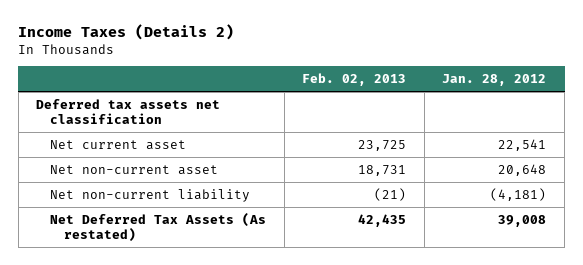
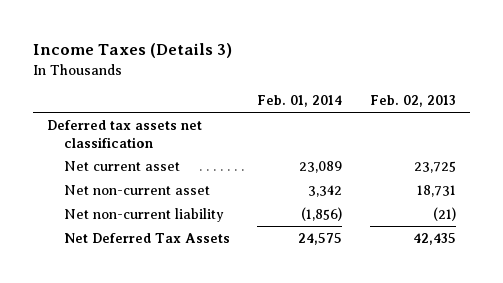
- Income Taxes (Details 2)
+ Income Taxes (Details 3)
- | Feb. 02, 2013 | Jan. 28, 2012
+ | Feb. 01, 2014 | Feb. 02, 2013
- Net Deferred Tax Assets (As restated) | 42,435 | 39,008
+ Net Deferred Tax Assets | 24,575 | 42,435

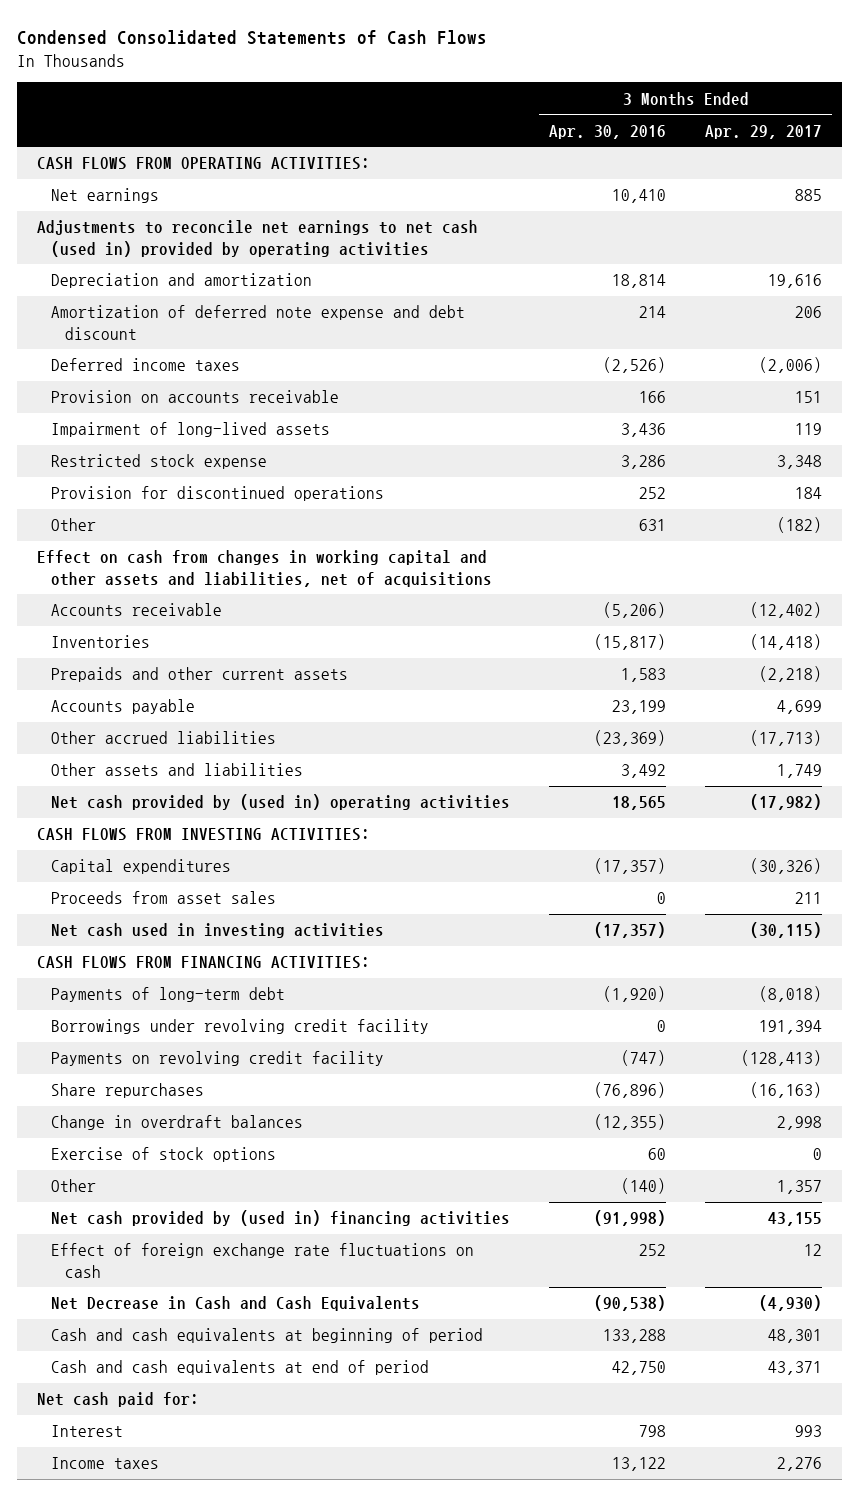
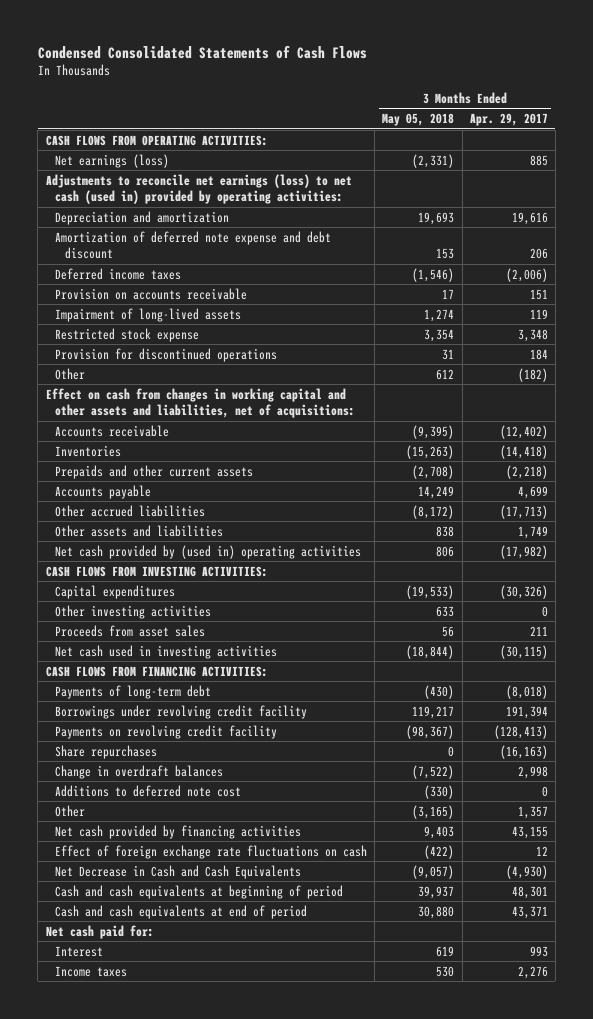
- | 3 Months Ended Apr. 30, 2016 | 3 Months Ended Apr. 29, 2017
+ | 3 Months Ended May 05, 2018 | 3 Months Ended Apr. 29, 2017
- Net earnings | 10,410 | 885
- Adjustments to reconcile net earnings to net cash (used in) provided by operating activities
+ Net earnings (loss) | (2,331) | 885
+ Adjustments to reconcile net earnings (loss) to net cash (used in) provided by operating activities:
- Effect on cash from changes in working capital and other assets and liabilities, net of acquisitions
+ Effect on cash from changes in working capital and other assets and liabilities, net of acquisitions:
+ Other investing activities | 633 | 0
- Exercise of stock options | 60 | 0
+ Additions to deferred note cost | (330) | 0
- Net cash provided by (used in) financing activities | (91,998) | 43,155
+ Net cash provided by financing activities | 9,403 | 43,155

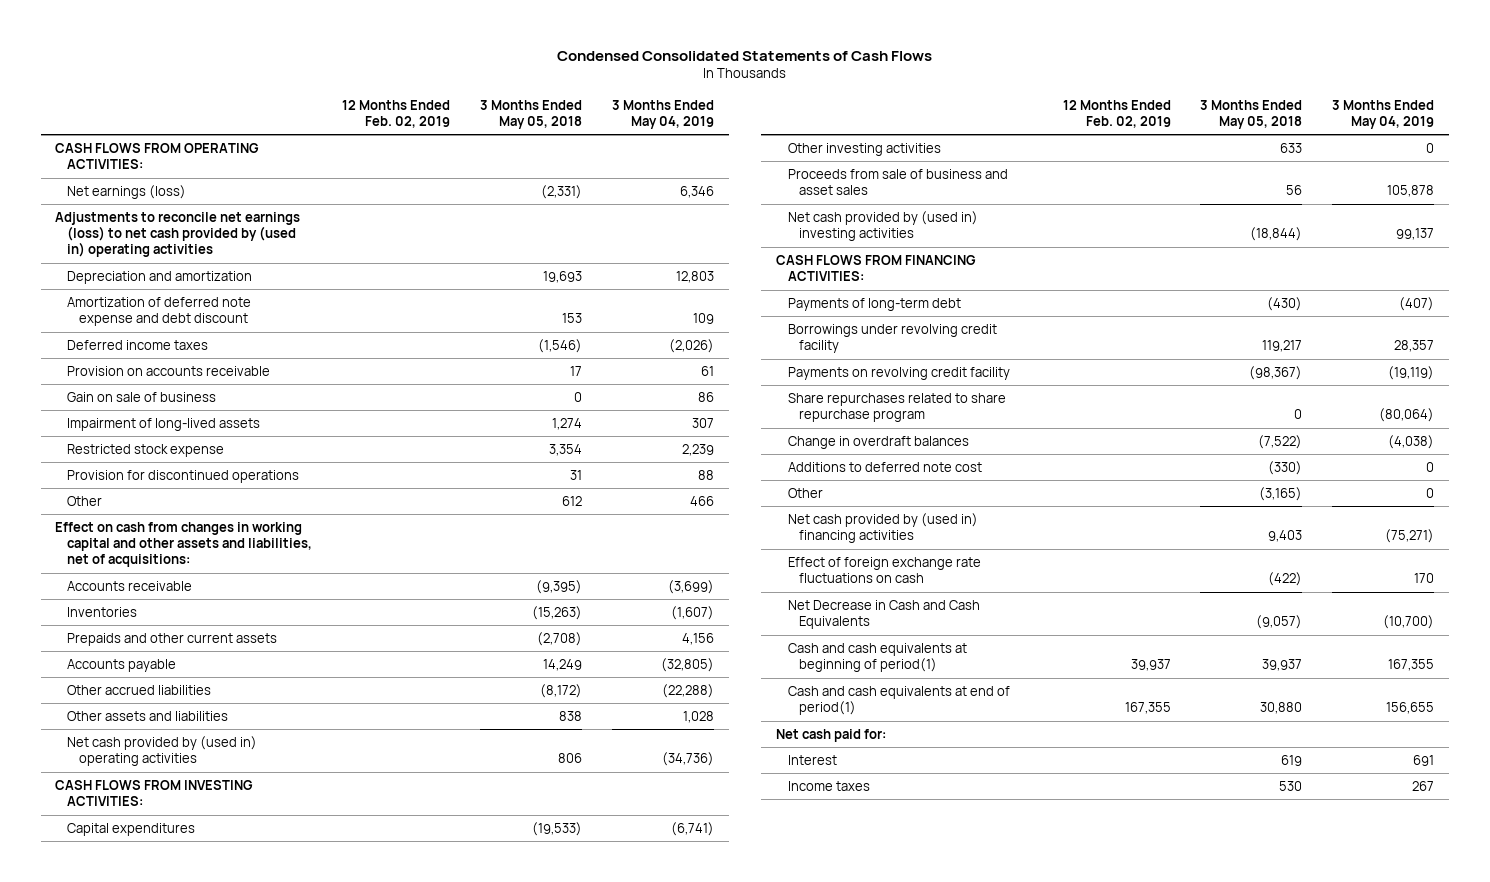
- | 3 Months Ended May 05, 2018 | 3 Months Ended Apr. 29, 2017
+ | 12 Months Ended Feb. 02, 2019 | 3 Months Ended May 05, 2018 | 3 Months Ended May 04, 2019
- Adjustments to reconcile net earnings (loss) to net cash (used in) provided by operating activities:
+ Adjustments to reconcile net earnings (loss) to net cash provided by (used in) operating activities
+ Gain on sale of business | | 0 | 86
- Proceeds from asset sales | 56 | 211
- Net cash used in investing activities | (18,844) | (30,115)
+ Proceeds from sale of business and asset sales | | 56 | 105,878
+ Net cash provided by (used in) investing activities | | (18,844) | 99,137
- Share repurchases | 0 | (16,163)
+ Share repurchases related to share repurchase program | | 0 | (80,064)
- Net cash provided by financing activities | 9,403 | 43,155
+ Net cash provided by (used in) financing activities | | 9,403 | (75,271)
- Cash and cash equivalents at beginning of period | 39,937 | 48,301
- Cash and cash equivalents at end of period | 30,880 | 43,371
+ Cash and cash equivalents at beginning of period(1) | 39,937 | 39,937 | 167,355
+ Cash and cash equivalents at end of period(1) | 167,355 | 30,880 | 156,655

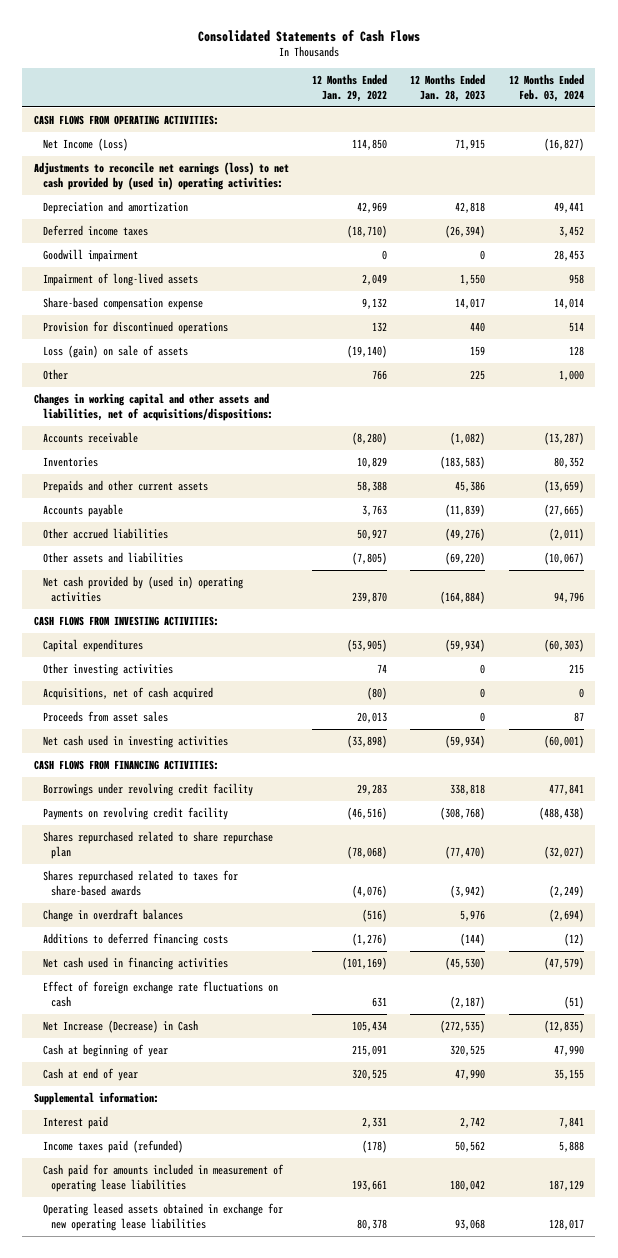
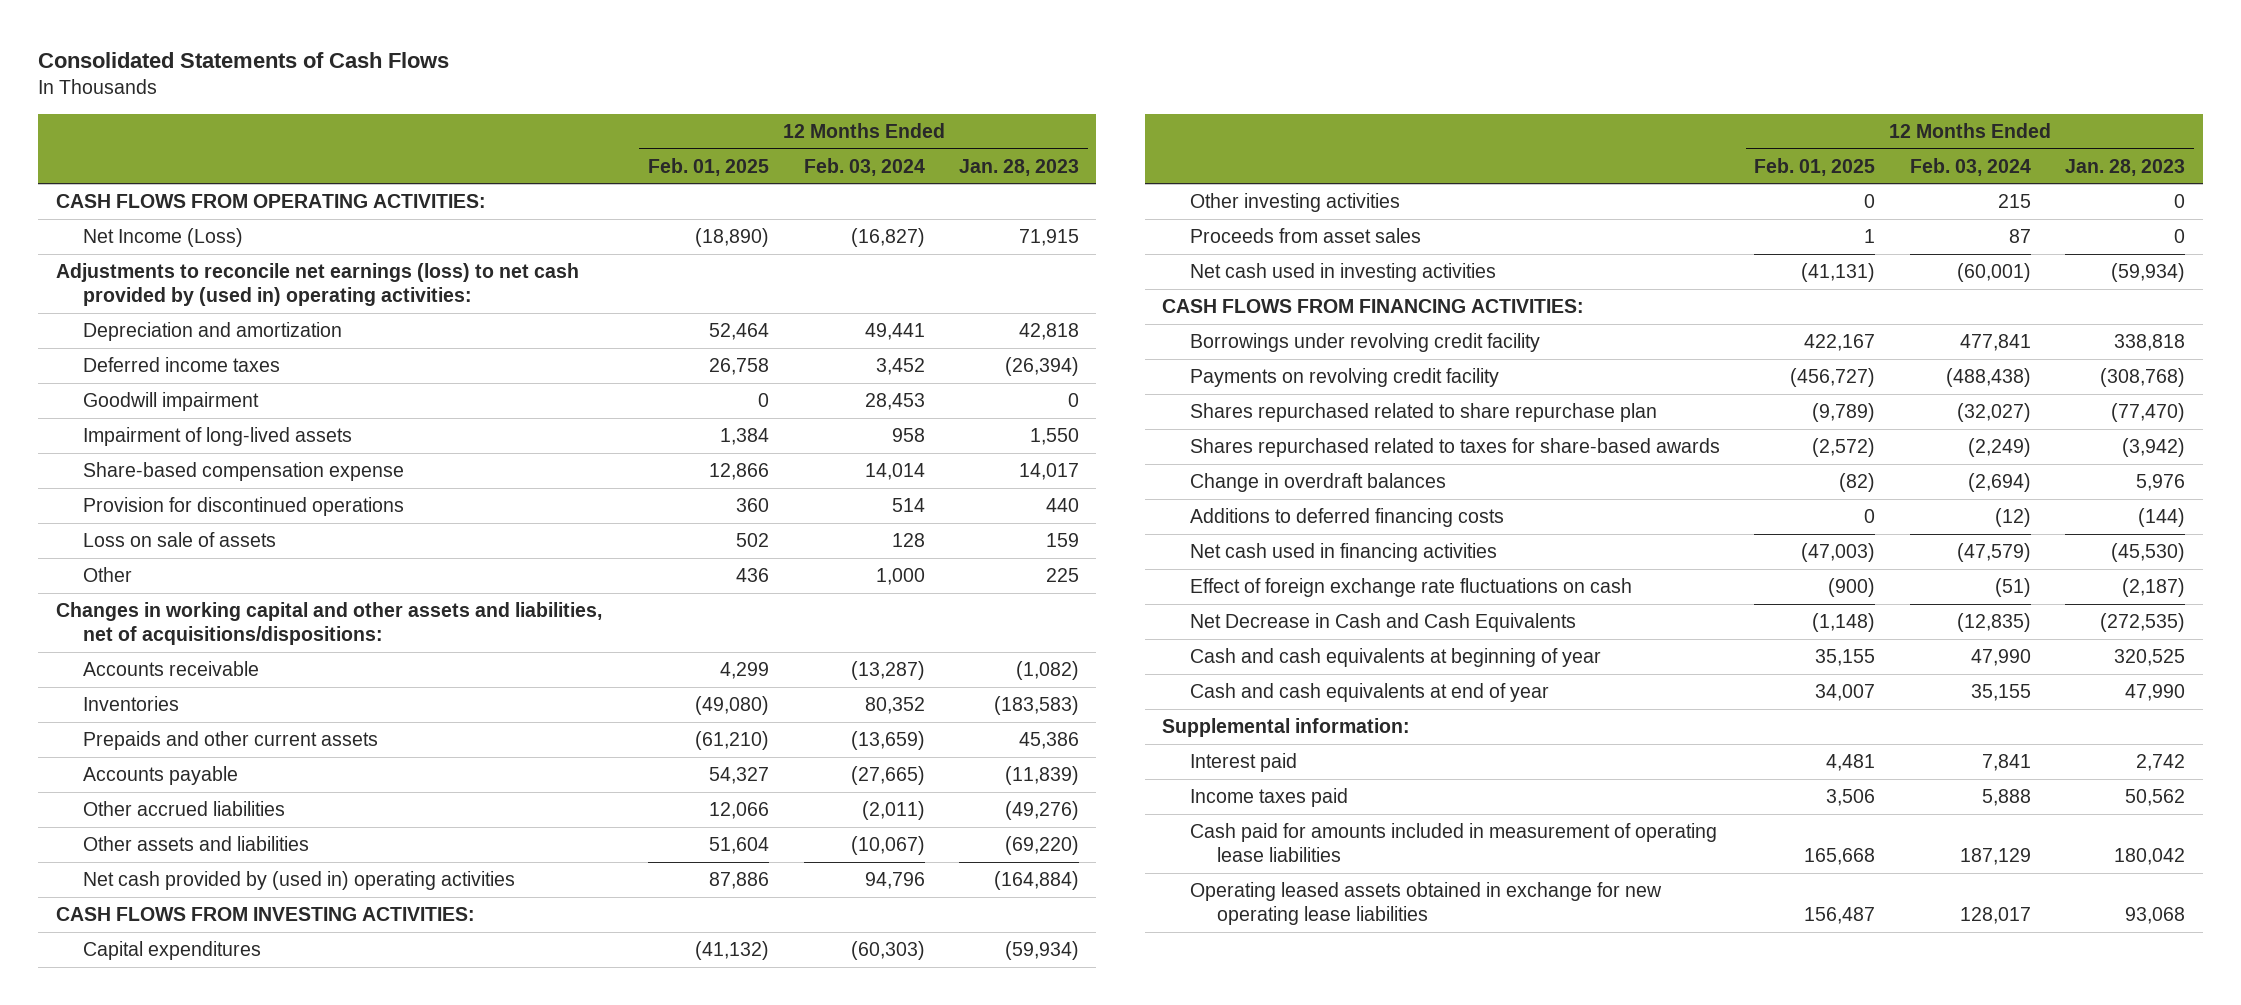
- | 12 Months Ended Jan. 29, 2022 | 12 Months Ended Jan. 28, 2023 | 12 Months Ended Feb. 03, 2024
+ | 12 Months Ended Feb. 01, 2025 | 12 Months Ended Feb. 03, 2024 | 12 Months Ended Jan. 28, 2023
- Loss (gain) on sale of assets | (19,140) | 159 | 128
+ Loss on sale of assets | 502 | 128 | 159
- Acquisitions, net of cash acquired | (80) | 0 | 0
- Net Increase (Decrease) in Cash | 105,434 | (272,535) | (12,835)
- Cash at beginning of year | 215,091 | 320,525 | 47,990
- Cash at end of year | 320,525 | 47,990 | 35,155
+ Net Decrease in Cash and Cash Equivalents | (1,148) | (12,835) | (272,535)
+ Cash and cash equivalents at beginning of year | 35,155 | 47,990 | 320,525
+ Cash and cash equivalents at end of year | 34,007 | 35,155 | 47,990
- Income taxes paid (refunded) | (178) | 50,562 | 5,888
+ Income taxes paid | 3,506 | 5,888 | 50,562

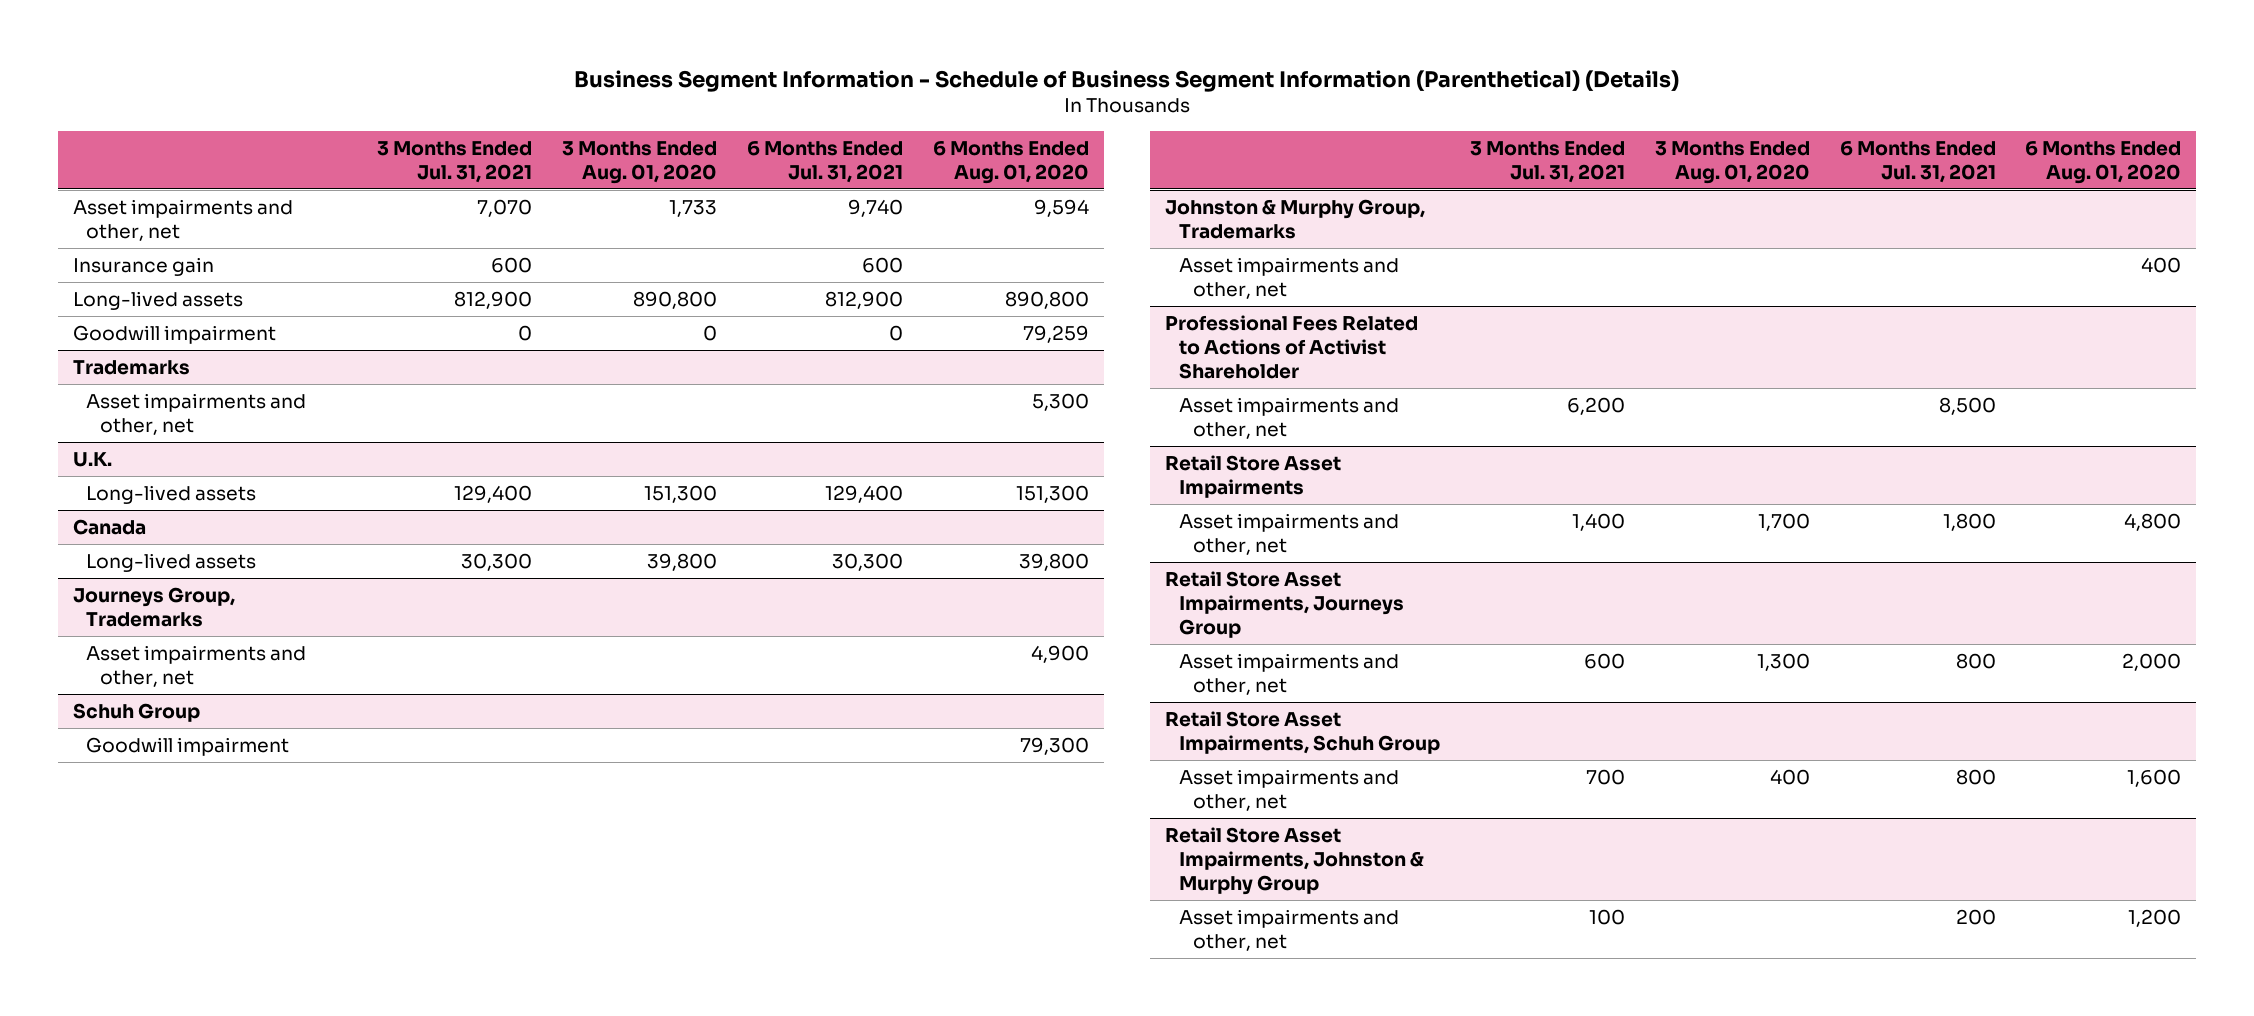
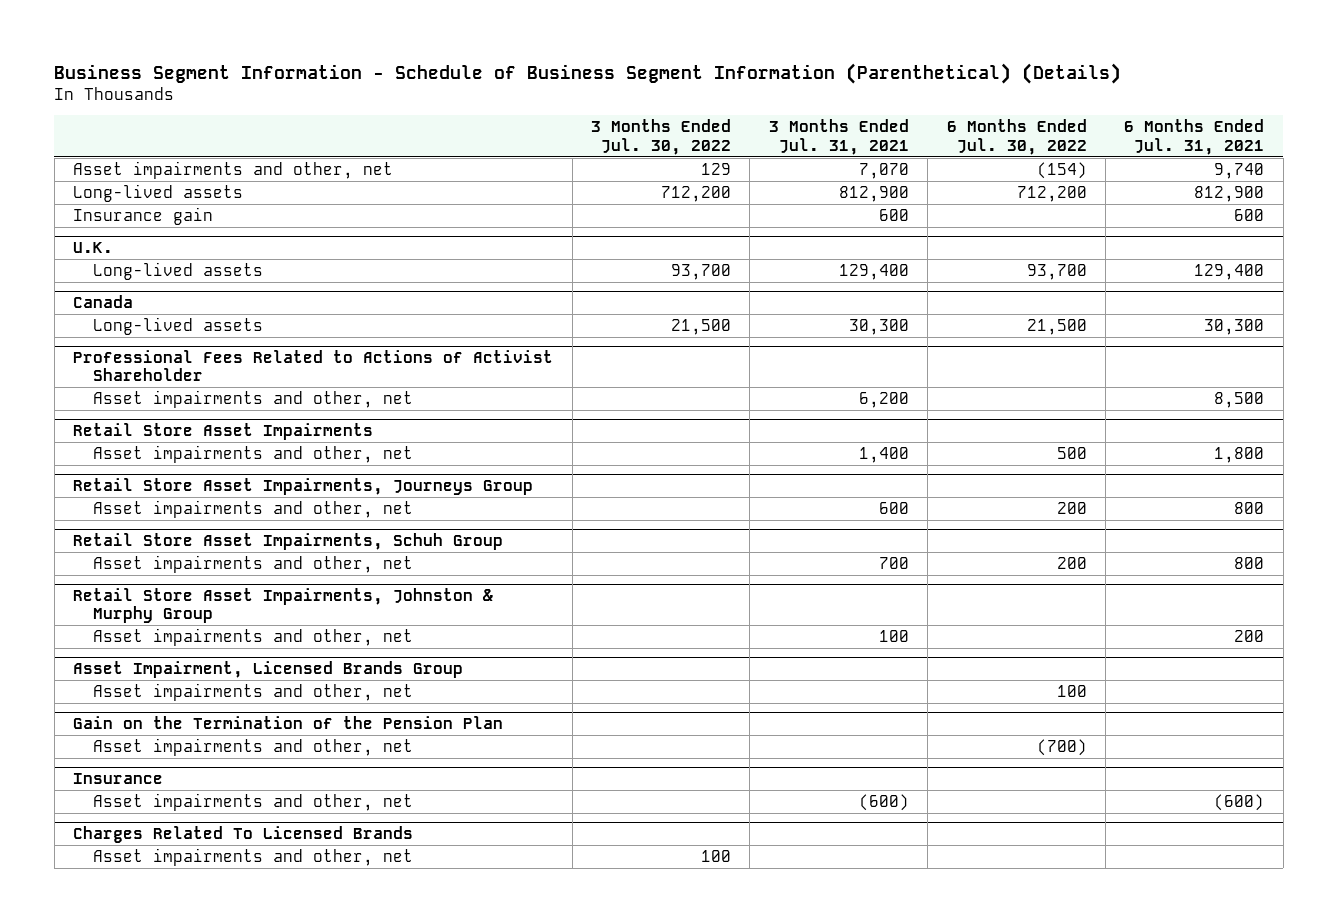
- | 3 Months Ended Jul. 31, 2021 | 3 Months Ended Aug. 01, 2020 | 6 Months Ended Jul. 31, 2021 | 6 Months Ended Aug. 01, 2020
+ | 3 Months Ended Jul. 30, 2022 | 3 Months Ended Jul. 31, 2021 | 6 Months Ended Jul. 30, 2022 | 6 Months Ended Jul. 31, 2021
- Goodwill impairment | 0 | 0 | 0 | 79,259
- Trademarks
- Asset impairments and other, net | | | | 5,300
moved down: Insurance gain | | 600 | | 600
- Journeys Group, Trademarks
- Asset impairments and other, net | | | | 4,900
- Schuh Group
- Goodwill impairment | | | | 79,300
- Johnston & Murphy Group, Trademarks
- Asset impairments and other, net | | | | 400
+ Asset Impairment, Licensed Brands Group
+ Asset impairments and other, net | | | 100 |
+ Gain on the Termination of the Pension Plan
+ Asset impairments and other, net | | | (700) |
+ Insurance
+ Asset impairments and other, net | | (600) | | (600)
+ Charges Related To Licensed Brands
+ Asset impairments and other, net | 100 | | |

